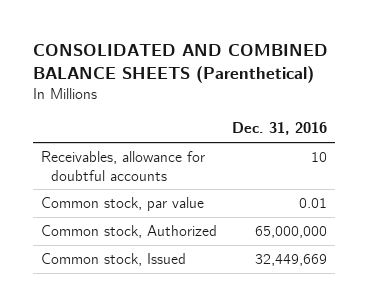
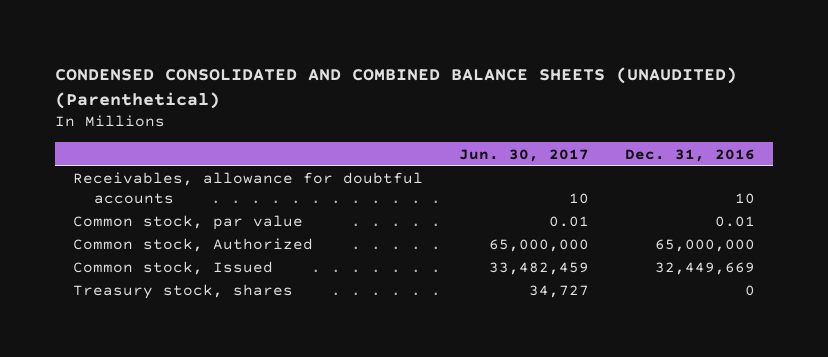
- CONSOLIDATED AND COMBINED BALANCE SHEETS (Parenthetical)
+ CONDENSED CONSOLIDATED AND COMBINED BALANCE SHEETS (UNAUDITED) (Parenthetical)
- | Dec. 31, 2016
+ | Jun. 30, 2017 | Dec. 31, 2016
+ Treasury stock, shares | 34,727 | 0

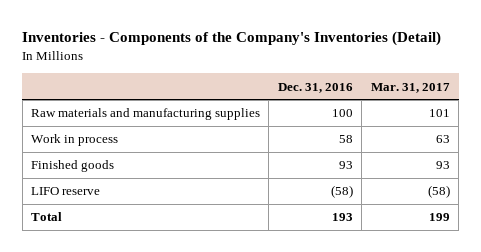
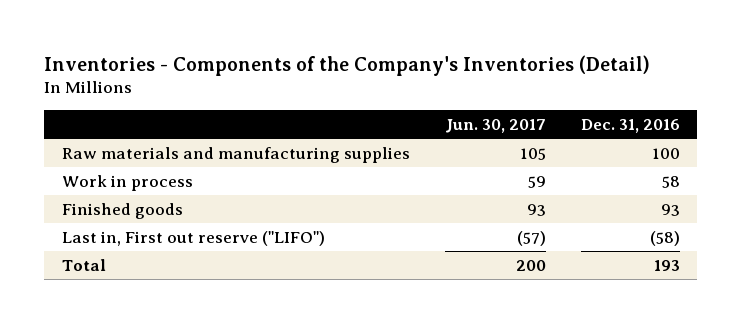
- | Dec. 31, 2016 | Mar. 31, 2017
+ | Jun. 30, 2017 | Dec. 31, 2016
- LIFO reserve | (58) | (58)
+ Last in, First out reserve ("LIFO") | (57) | (58)

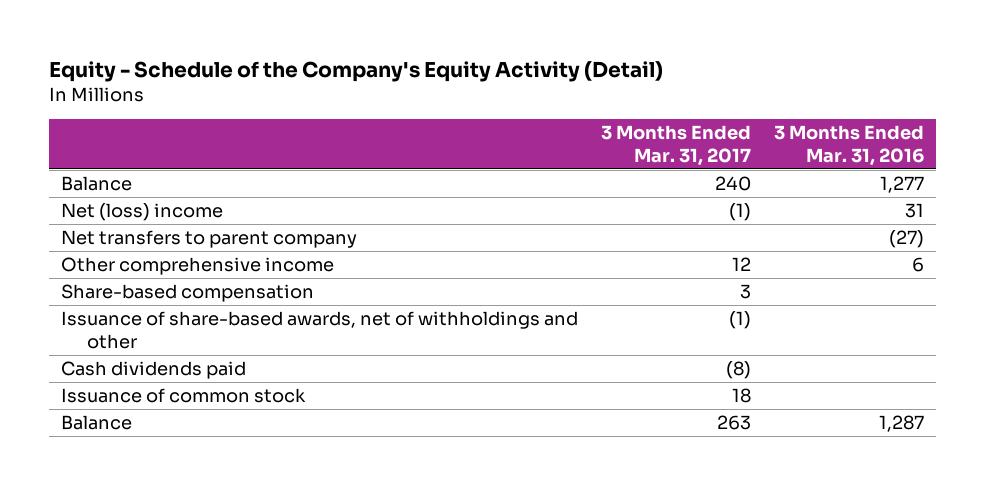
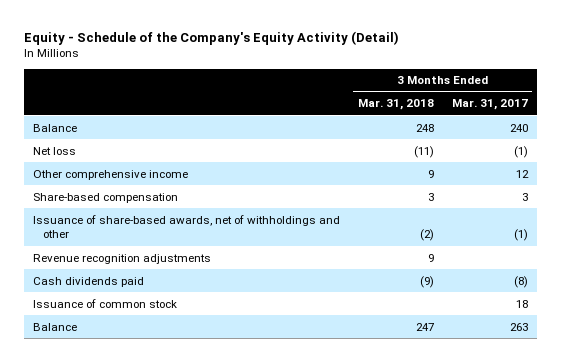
- | 3 Months Ended Mar. 31, 2017 | 3 Months Ended Mar. 31, 2016
+ | 3 Months Ended Mar. 31, 2018 | 3 Months Ended Mar. 31, 2017
- Net (loss) income | (1) | 31
- Net transfers to parent company | | (27)
+ Net loss | (11) | (1)
+ Revenue recognition adjustments | 9 |

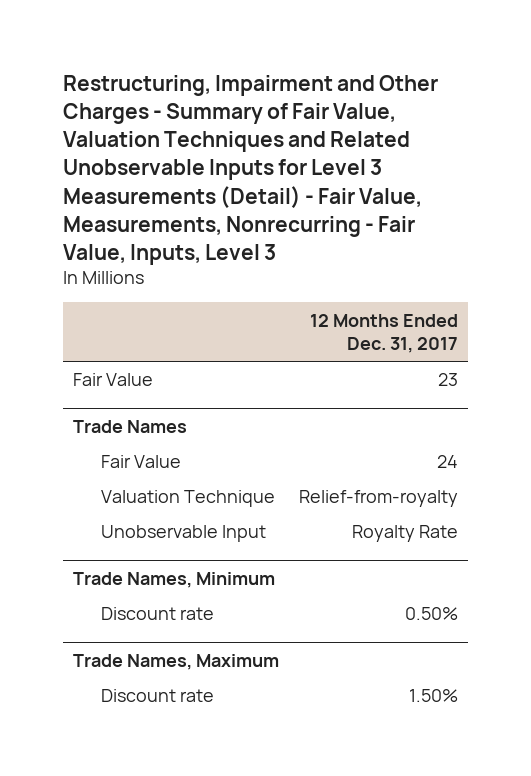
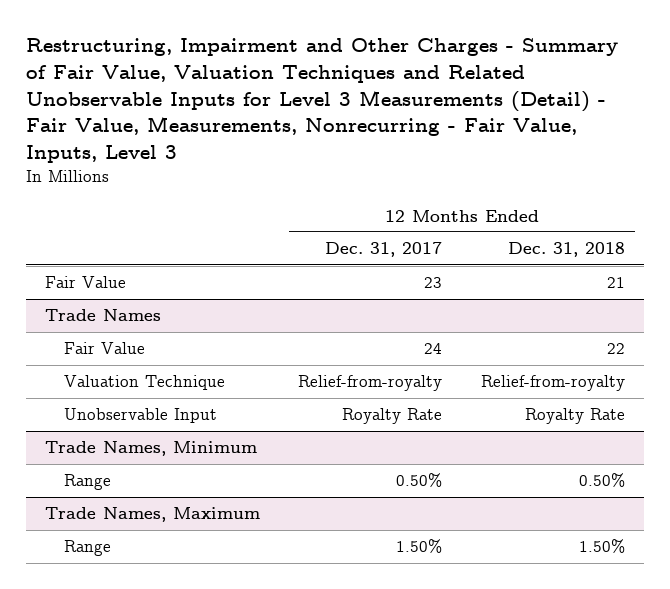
- | 12 Months Ended Dec. 31, 2017
+ | 12 Months Ended Dec. 31, 2017 | 12 Months Ended Dec. 31, 2018
@ Trade Names, Minimum
- Discount rate | 0.50%
+ Range | 0.50% | 0.50%
@ Trade Names, Maximum
- Discount rate | 1.50%
+ Range | 1.50% | 1.50%

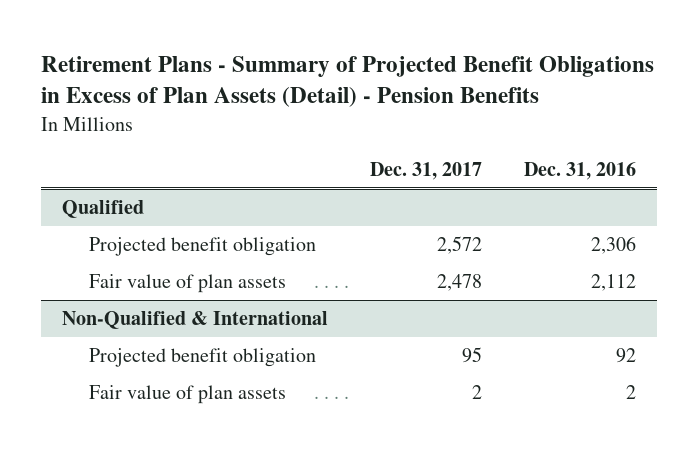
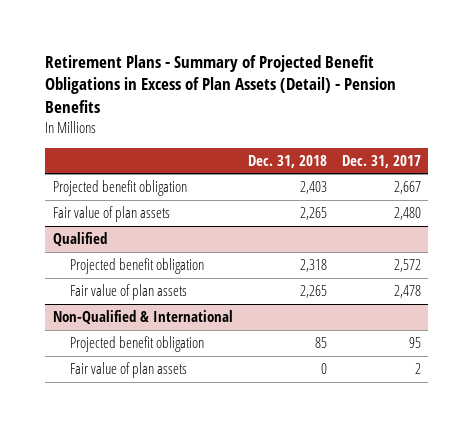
- | Dec. 31, 2017 | Dec. 31, 2016
+ | Dec. 31, 2018 | Dec. 31, 2017
+ Projected benefit obligation | 2,403 | 2,667
+ Fair value of plan assets | 2,265 | 2,480

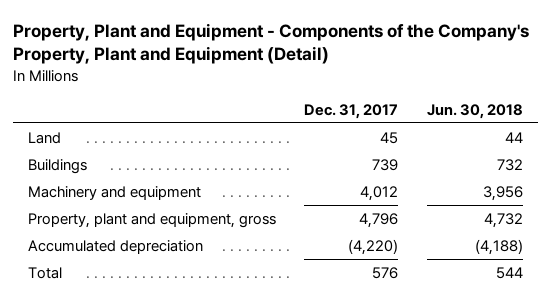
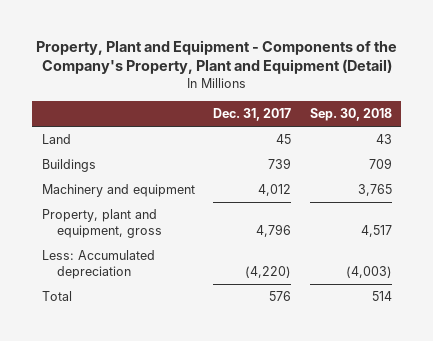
- | Dec. 31, 2017 | Jun. 30, 2018
+ | Dec. 31, 2017 | Sep. 30, 2018
- Accumulated depreciation | (4,220) | (4,188)
+ Less: Accumulated depreciation | (4,220) | (4,003)

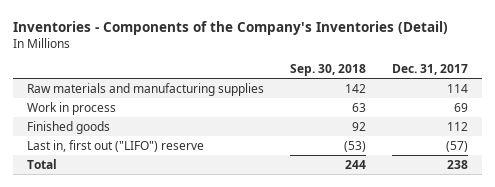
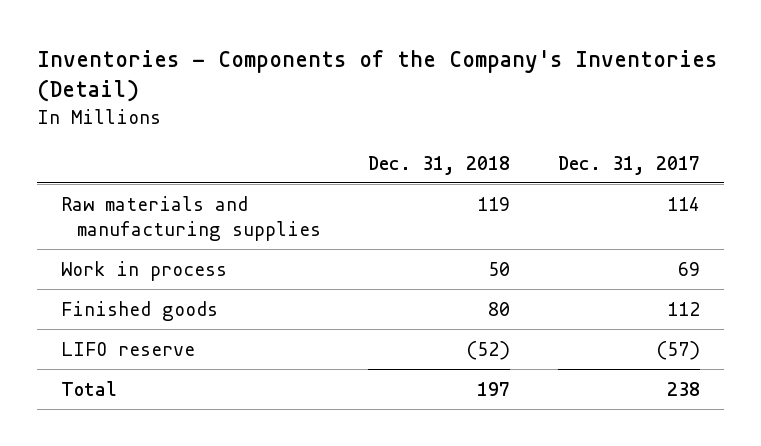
- | Sep. 30, 2018 | Dec. 31, 2017
+ | Dec. 31, 2018 | Dec. 31, 2017
- Last in, first out ("LIFO") reserve | (53) | (57)
+ LIFO reserve | (52) | (57)

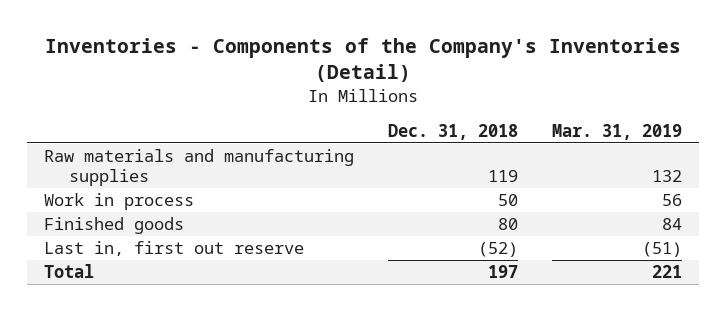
- | Dec. 31, 2018 | Dec. 31, 2017
+ | Dec. 31, 2018 | Mar. 31, 2019
- LIFO reserve | (52) | (57)
+ Last in, first out reserve | (52) | (51)

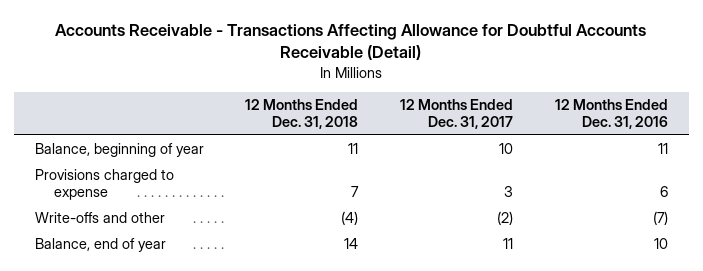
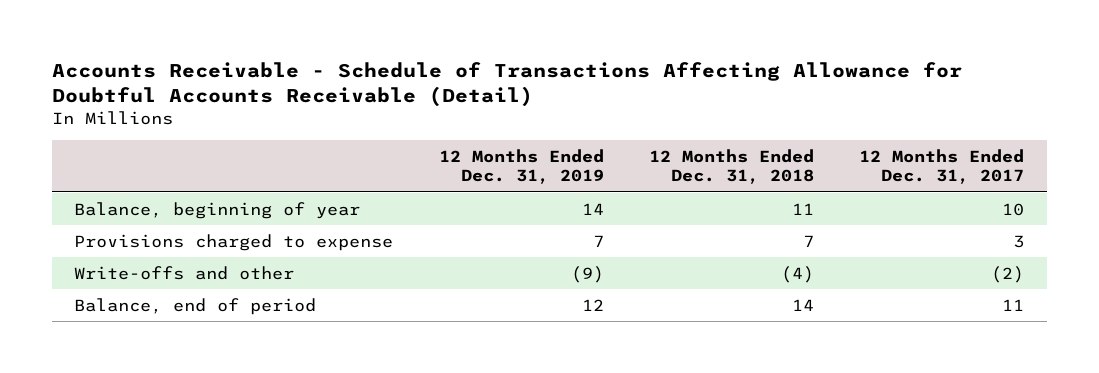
- Accounts Receivable - Transactions Affecting Allowance for Doubtful Accounts Receivable (Detail)
+ Accounts Receivable - Schedule of Transactions Affecting Allowance for Doubtful Accounts Receivable (Detail)
- | 12 Months Ended Dec. 31, 2018 | 12 Months Ended Dec. 31, 2017 | 12 Months Ended Dec. 31, 2016
+ | 12 Months Ended Dec. 31, 2019 | 12 Months Ended Dec. 31, 2018 | 12 Months Ended Dec. 31, 2017
- Balance, end of year | 14 | 11 | 10
+ Balance, end of period | 12 | 14 | 11

